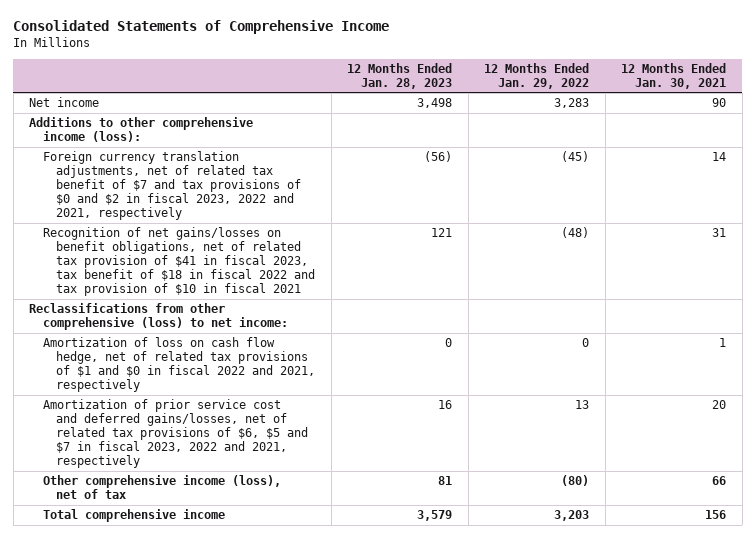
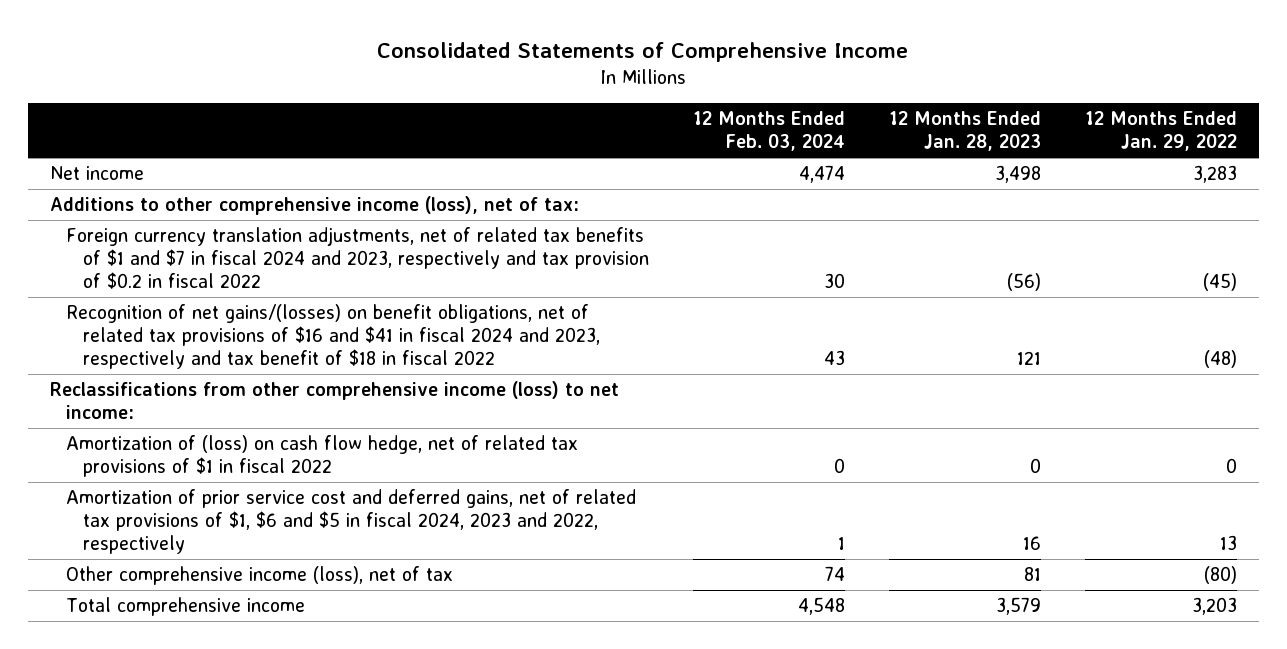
- | 12 Months Ended Jan. 28, 2023 | 12 Months Ended Jan. 29, 2022 | 12 Months Ended Jan. 30, 2021
+ | 12 Months Ended Feb. 03, 2024 | 12 Months Ended Jan. 28, 2023 | 12 Months Ended Jan. 29, 2022
- Additions to other comprehensive income (loss):
- Foreign currency translation adjustments, net of related tax benefit of $7 and tax provisions of $0 and $2 in fiscal 2023, 2022 and 2021, respectively | (56) | (45) | 14
- Recognition of net gains/losses on benefit obligations, net of related tax provision of $41 in fiscal 2023, tax benefit of $18 in fiscal 2022 and tax provision of $10 in fiscal 2021 | 121 | (48) | 31
- Reclassifications from other comprehensive (loss) to net income:
- Amortization of loss on cash flow hedge, net of related tax provisions of $1 and $0 in fiscal 2022 and 2021, respectively | 0 | 0 | 1
- Amortization of prior service cost and deferred gains/losses, net of related tax provisions of $6, $5 and $7 in fiscal 2023, 2022 and 2021, respectively | 16 | 13 | 20
+ Additions to other comprehensive income (loss), net of tax:
+ Foreign currency translation adjustments, net of related tax benefits of $1 and $7 in fiscal 2024 and 2023, respectively and tax provision of $0.2 in fiscal 2022 | 30 | (56) | (45)
+ Recognition of net gains/(losses) on benefit obligations, net of related tax provisions of $16 and $41 in fiscal 2024 and 2023, respectively and tax benefit of $18 in fiscal 2022 | 43 | 121 | (48)
+ Reclassifications from other comprehensive income (loss) to net income:
+ Amortization of (loss) on cash flow hedge, net of related tax provisions of $1 in fiscal 2022 | 0 | 0 | 0
+ Amortization of prior service cost and deferred gains, net of related tax provisions of $1, $6 and $5 in fiscal 2024, 2023 and 2022, respectively | 1 | 16 | 13

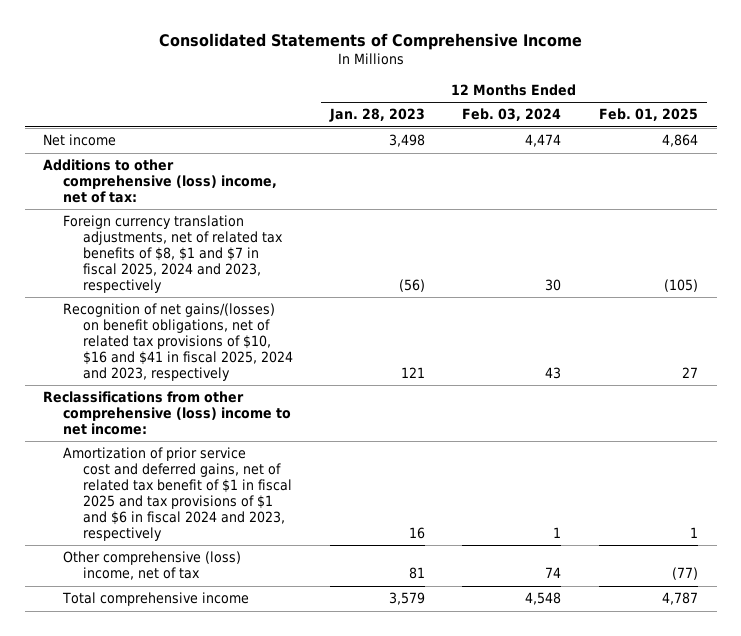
- | 12 Months Ended Feb. 03, 2024 | 12 Months Ended Jan. 28, 2023 | 12 Months Ended Jan. 29, 2022
+ | 12 Months Ended Jan. 28, 2023 | 12 Months Ended Feb. 03, 2024 | 12 Months Ended Feb. 01, 2025
- Additions to other comprehensive income (loss), net of tax:
- Foreign currency translation adjustments, net of related tax benefits of $1 and $7 in fiscal 2024 and 2023, respectively and tax provision of $0.2 in fiscal 2022 | 30 | (56) | (45)
- Recognition of net gains/(losses) on benefit obligations, net of related tax provisions of $16 and $41 in fiscal 2024 and 2023, respectively and tax benefit of $18 in fiscal 2022 | 43 | 121 | (48)
- Reclassifications from other comprehensive income (loss) to net income:
- Amortization of (loss) on cash flow hedge, net of related tax provisions of $1 in fiscal 2022 | 0 | 0 | 0
- Amortization of prior service cost and deferred gains, net of related tax provisions of $1, $6 and $5 in fiscal 2024, 2023 and 2022, respectively | 1 | 16 | 13
- Other comprehensive income (loss), net of tax | 74 | 81 | (80)
+ Additions to other comprehensive (loss) income, net of tax:
+ Foreign currency translation adjustments, net of related tax benefits of $8, $1 and $7 in fiscal 2025, 2024 and 2023, respectively | (56) | 30 | (105)
+ Recognition of net gains/(losses) on benefit obligations, net of related tax provisions of $10, $16 and $41 in fiscal 2025, 2024 and 2023, respectively | 121 | 43 | 27
+ Reclassifications from other comprehensive (loss) income to net income:
+ Amortization of prior service cost and deferred gains, net of related tax benefit of $1 in fiscal 2025 and tax provisions of $1 and $6 in fiscal 2024 and 2023, respectively | 16 | 1 | 1
+ Other comprehensive (loss) income, net of tax | 81 | 74 | (77)

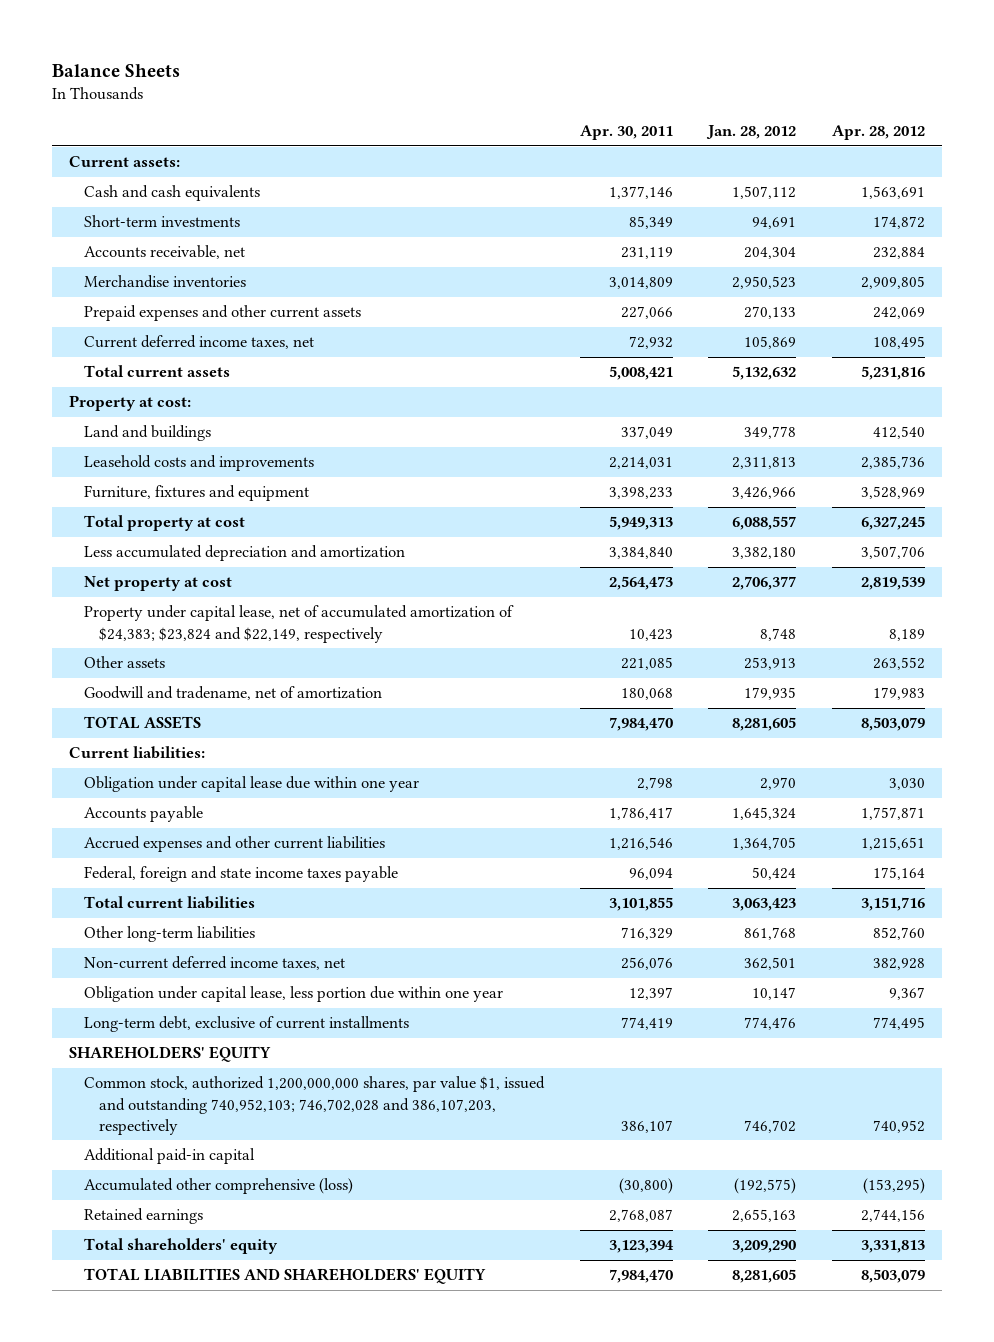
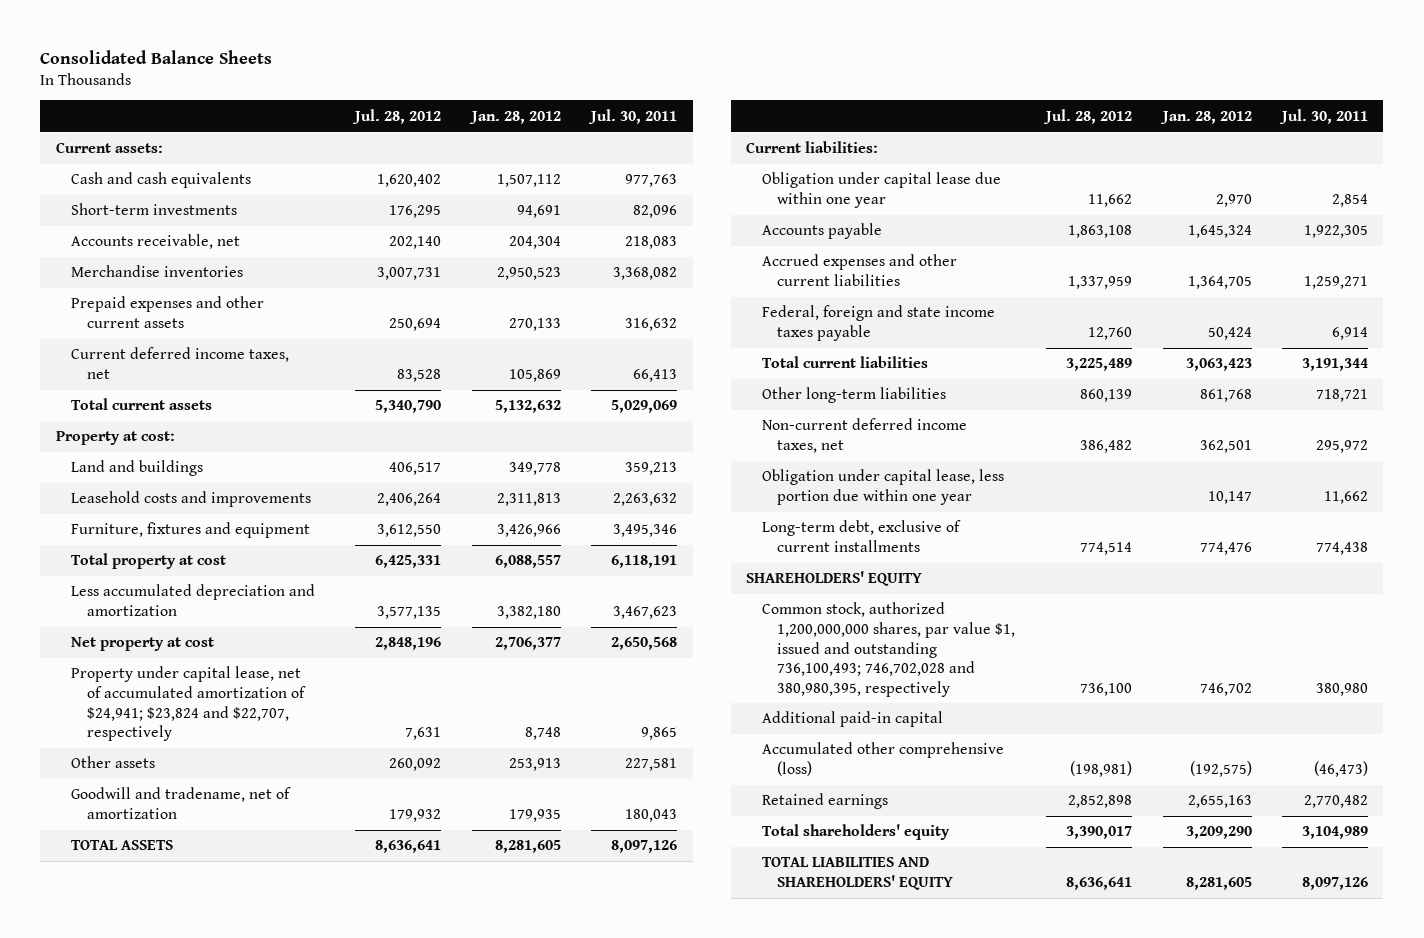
- Balance Sheets
+ Consolidated Balance Sheets
- | Apr. 30, 2011 | Jan. 28, 2012 | Apr. 28, 2012
+ | Jul. 28, 2012 | Jan. 28, 2012 | Jul. 30, 2011
- Property under capital lease, net of accumulated amortization of $24,383; $23,824 and $22,149, respectively | 10,423 | 8,748 | 8,189
+ Property under capital lease, net of accumulated amortization of $24,941; $23,824 and $22,707, respectively | 7,631 | 8,748 | 9,865
- Common stock, authorized 1,200,000,000 shares, par value $1, issued and outstanding 740,952,103; 746,702,028 and 386,107,203, respectively | 386,107 | 746,702 | 740,952
+ Common stock, authorized 1,200,000,000 shares, par value $1, issued and outstanding 736,100,493; 746,702,028 and 380,980,395, respectively | 736,100 | 746,702 | 380,980

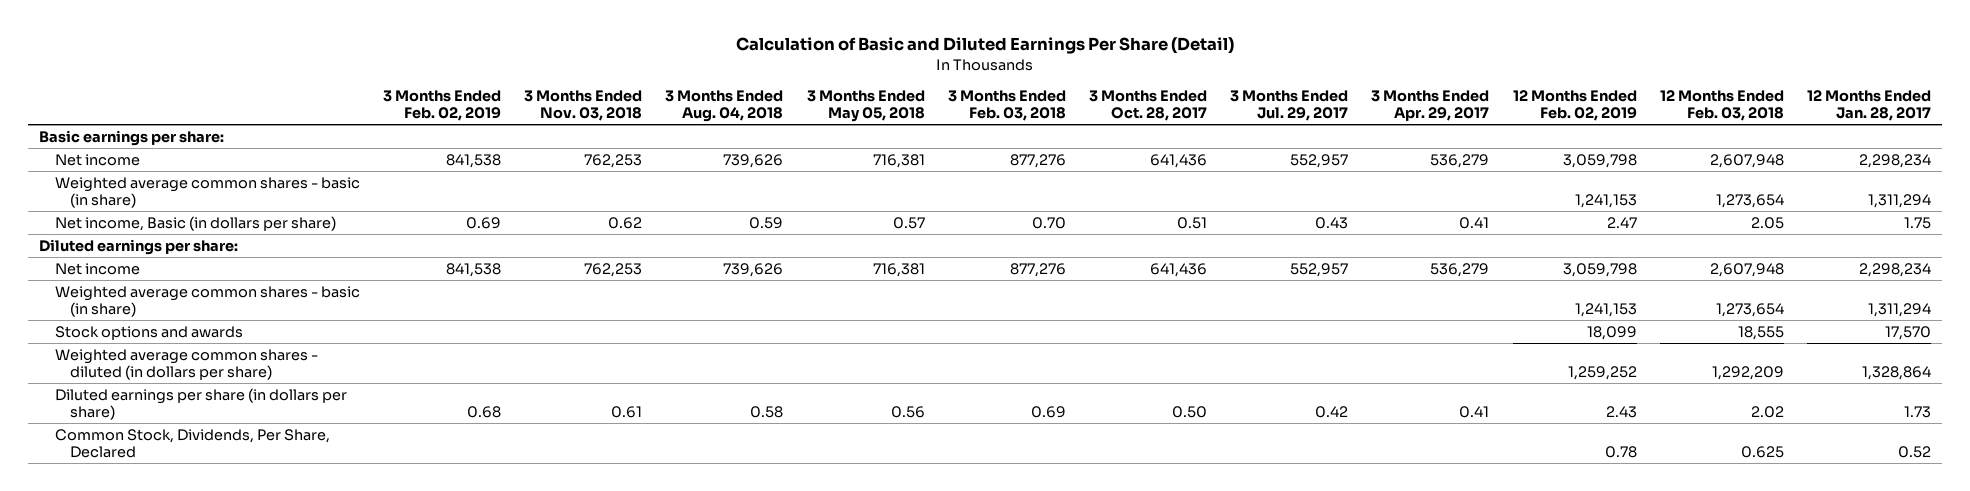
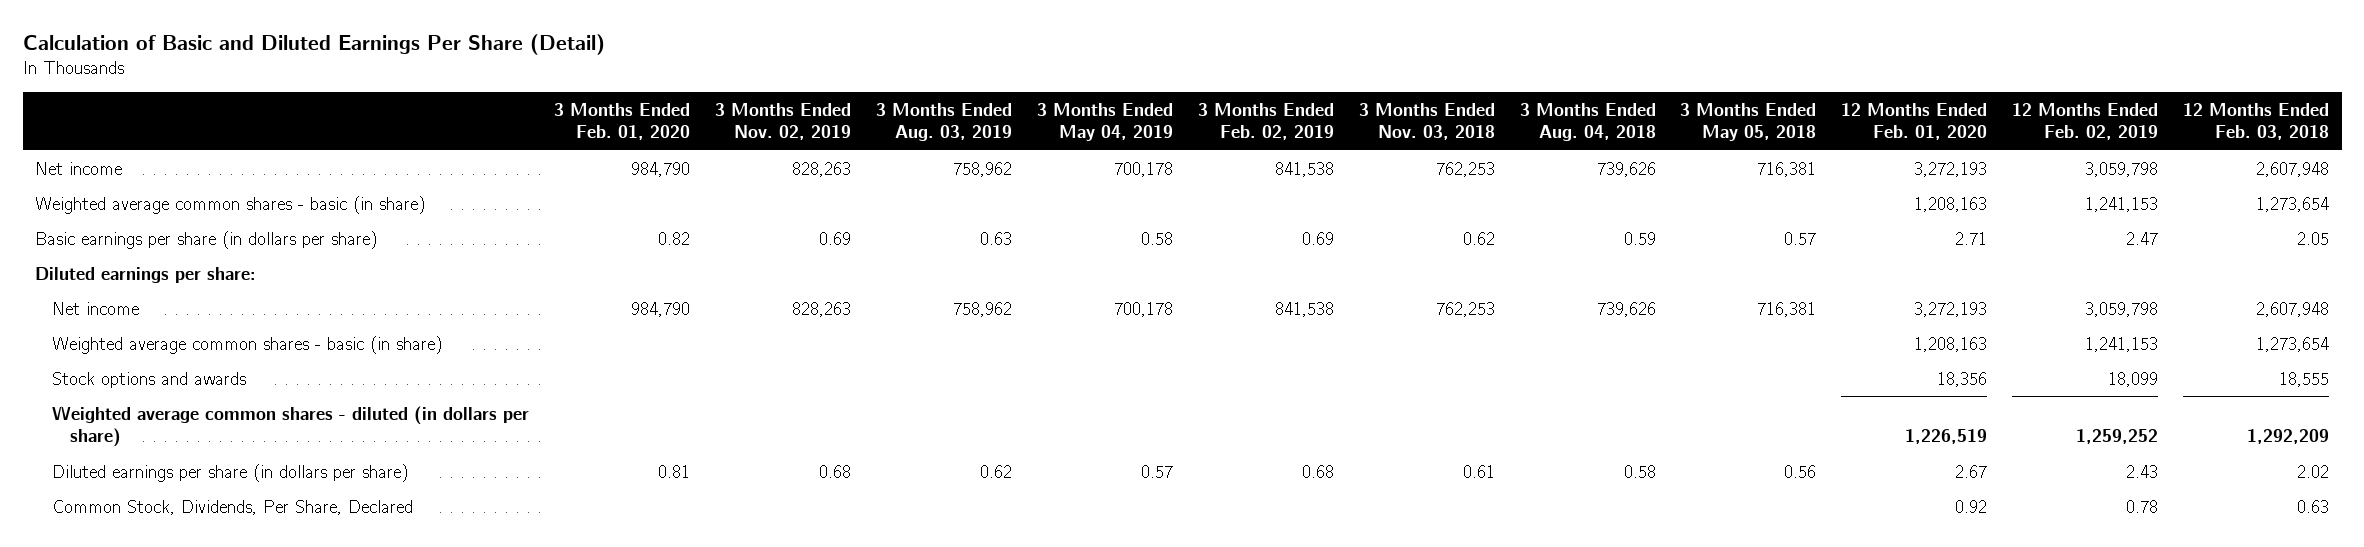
- | 3 Months Ended Feb. 02, 2019 | 3 Months Ended Nov. 03, 2018 | 3 Months Ended Aug. 04, 2018 | 3 Months Ended May 05, 2018 | 3 Months Ended Feb. 03, 2018 | 3 Months Ended Oct. 28, 2017 | 3 Months Ended Jul. 29, 2017 | 3 Months Ended Apr. 29, 2017 | 12 Months Ended Feb. 02, 2019 | 12 Months Ended Feb. 03, 2018 | 12 Months Ended Jan. 28, 2017
+ | 3 Months Ended Feb. 01, 2020 | 3 Months Ended Nov. 02, 2019 | 3 Months Ended Aug. 03, 2019 | 3 Months Ended May 04, 2019 | 3 Months Ended Feb. 02, 2019 | 3 Months Ended Nov. 03, 2018 | 3 Months Ended Aug. 04, 2018 | 3 Months Ended May 05, 2018 | 12 Months Ended Feb. 01, 2020 | 12 Months Ended Feb. 02, 2019 | 12 Months Ended Feb. 03, 2018
- Basic earnings per share:
- Net income, Basic (in dollars per share) | 0.69 | 0.62 | 0.59 | 0.57 | 0.70 | 0.51 | 0.43 | 0.41 | 2.47 | 2.05 | 1.75
+ Basic earnings per share (in dollars per share) | 0.82 | 0.69 | 0.63 | 0.58 | 0.69 | 0.62 | 0.59 | 0.57 | 2.71 | 2.47 | 2.05
- Common Stock, Dividends, Per Share, Declared | | | | | | | | | 0.78 | 0.625 | 0.52
+ Common Stock, Dividends, Per Share, Declared | | | | | | | | | 0.92 | 0.78 | 0.63

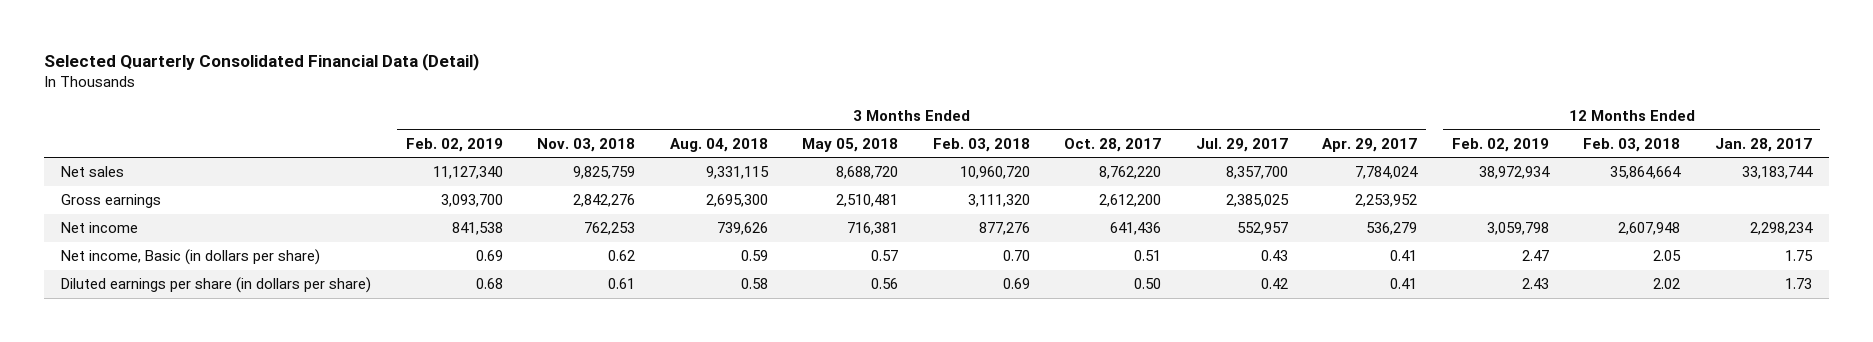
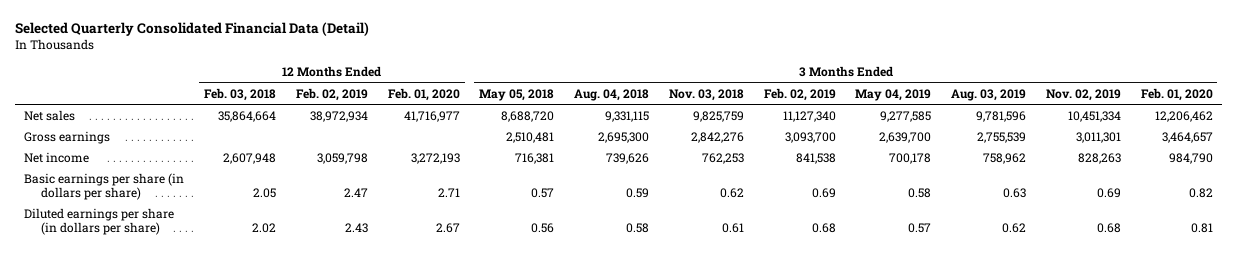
- | 3 Months Ended Feb. 02, 2019 | 3 Months Ended Nov. 03, 2018 | 3 Months Ended Aug. 04, 2018 | 3 Months Ended May 05, 2018 | 3 Months Ended Feb. 03, 2018 | 3 Months Ended Oct. 28, 2017 | 3 Months Ended Jul. 29, 2017 | 3 Months Ended Apr. 29, 2017 | 12 Months Ended Feb. 02, 2019 | 12 Months Ended Feb. 03, 2018 | 12 Months Ended Jan. 28, 2017
+ | 12 Months Ended Feb. 03, 2018 | 12 Months Ended Feb. 02, 2019 | 12 Months Ended Feb. 01, 2020 | 3 Months Ended May 05, 2018 | 3 Months Ended Aug. 04, 2018 | 3 Months Ended Nov. 03, 2018 | 3 Months Ended Feb. 02, 2019 | 3 Months Ended May 04, 2019 | 3 Months Ended Aug. 03, 2019 | 3 Months Ended Nov. 02, 2019 | 3 Months Ended Feb. 01, 2020
- Net income, Basic (in dollars per share) | 0.69 | 0.62 | 0.59 | 0.57 | 0.70 | 0.51 | 0.43 | 0.41 | 2.47 | 2.05 | 1.75
+ Basic earnings per share (in dollars per share) | 2.05 | 2.47 | 2.71 | 0.57 | 0.59 | 0.62 | 0.69 | 0.58 | 0.63 | 0.69 | 0.82

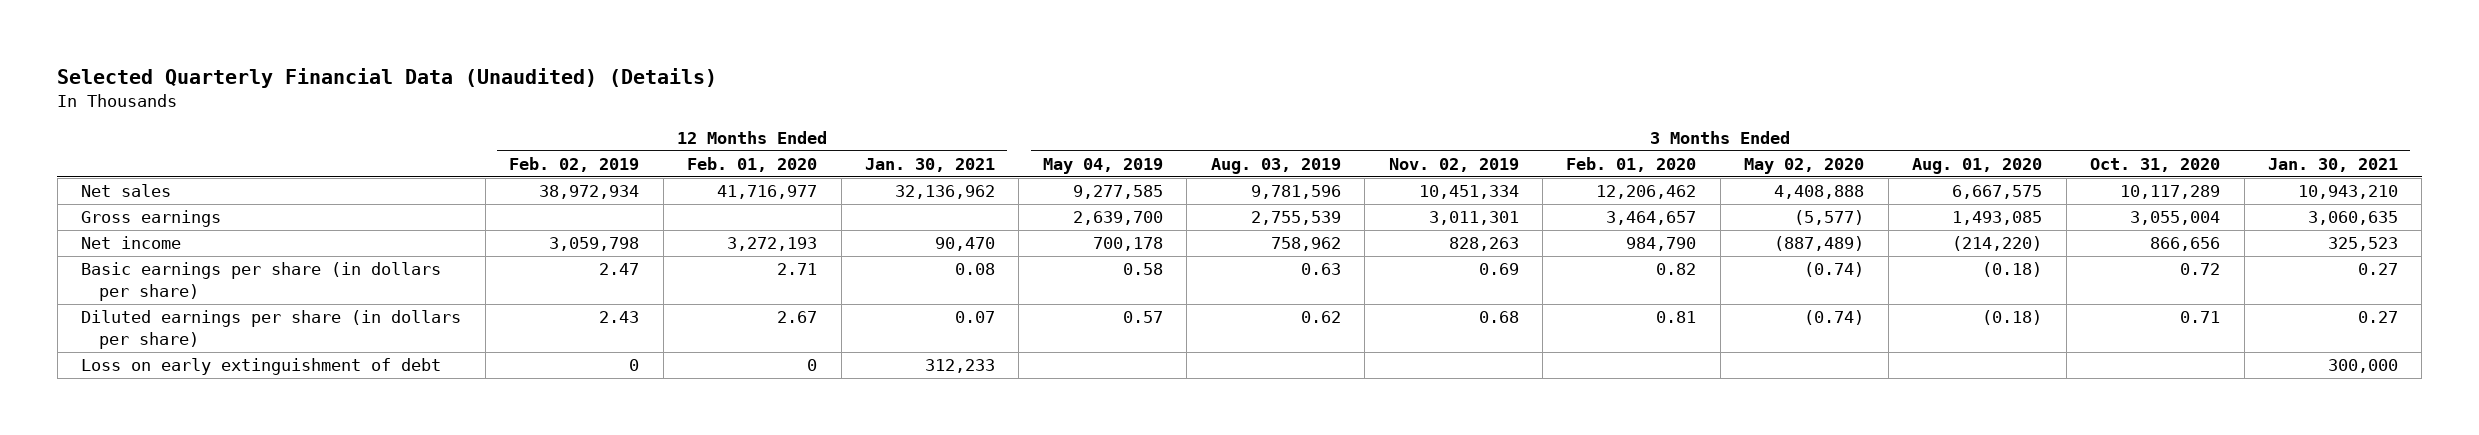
- Selected Quarterly Consolidated Financial Data (Detail)
+ Selected Quarterly Financial Data (Unaudited) (Details)
- | 12 Months Ended Feb. 03, 2018 | 12 Months Ended Feb. 02, 2019 | 12 Months Ended Feb. 01, 2020 | 3 Months Ended May 05, 2018 | 3 Months Ended Aug. 04, 2018 | 3 Months Ended Nov. 03, 2018 | 3 Months Ended Feb. 02, 2019 | 3 Months Ended May 04, 2019 | 3 Months Ended Aug. 03, 2019 | 3 Months Ended Nov. 02, 2019 | 3 Months Ended Feb. 01, 2020
+ | 12 Months Ended Feb. 02, 2019 | 12 Months Ended Feb. 01, 2020 | 12 Months Ended Jan. 30, 2021 | 3 Months Ended May 04, 2019 | 3 Months Ended Aug. 03, 2019 | 3 Months Ended Nov. 02, 2019 | 3 Months Ended Feb. 01, 2020 | 3 Months Ended May 02, 2020 | 3 Months Ended Aug. 01, 2020 | 3 Months Ended Oct. 31, 2020 | 3 Months Ended Jan. 30, 2021
+ Loss on early extinguishment of debt | 0 | 0 | 312,233 | | | | | | | | 300,000

